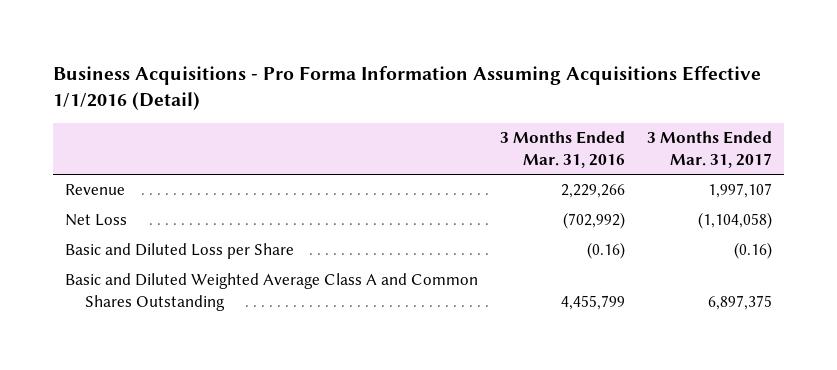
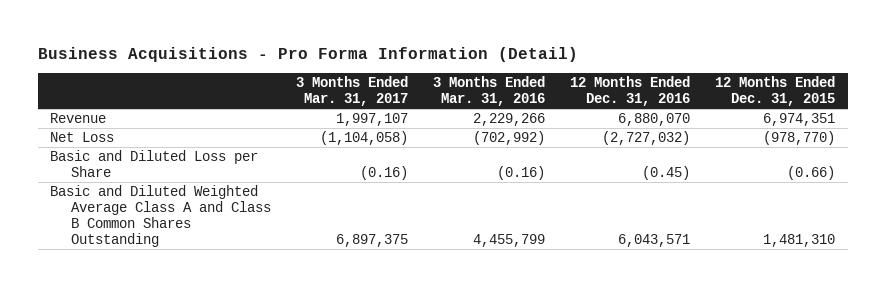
- Business Acquisitions - Pro Forma Information Assuming Acquisitions Effective 1/1/2016 (Detail)
+ Business Acquisitions - Pro Forma Information (Detail)
- | 3 Months Ended Mar. 31, 2016 | 3 Months Ended Mar. 31, 2017
+ | 3 Months Ended Mar. 31, 2017 | 3 Months Ended Mar. 31, 2016 | 12 Months Ended Dec. 31, 2016 | 12 Months Ended Dec. 31, 2015
- Basic and Diluted Weighted Average Class A and Common Shares Outstanding | 4,455,799 | 6,897,375
+ Basic and Diluted Weighted Average Class A and Class B Common Shares Outstanding | 6,897,375 | 4,455,799 | 6,043,571 | 1,481,310

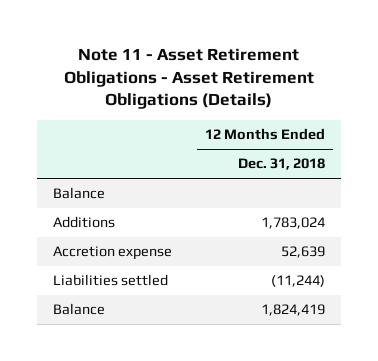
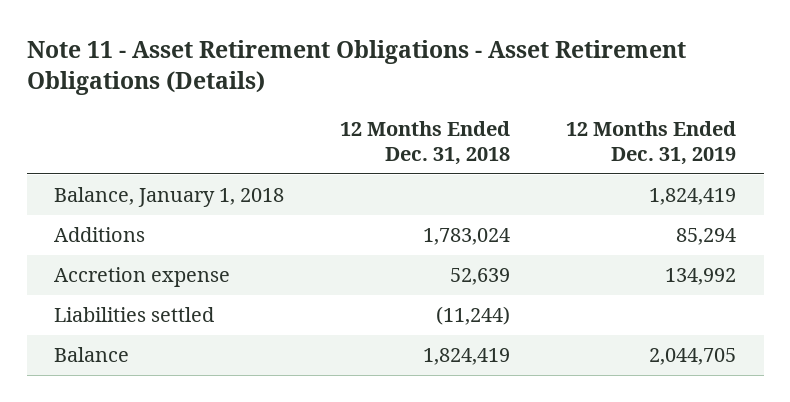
- | 12 Months Ended Dec. 31, 2018
+ | 12 Months Ended Dec. 31, 2018 | 12 Months Ended Dec. 31, 2019
- Balance
+ Balance, January 1, 2018 | | 1,824,419

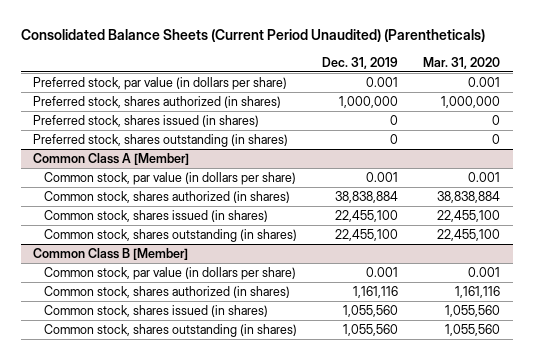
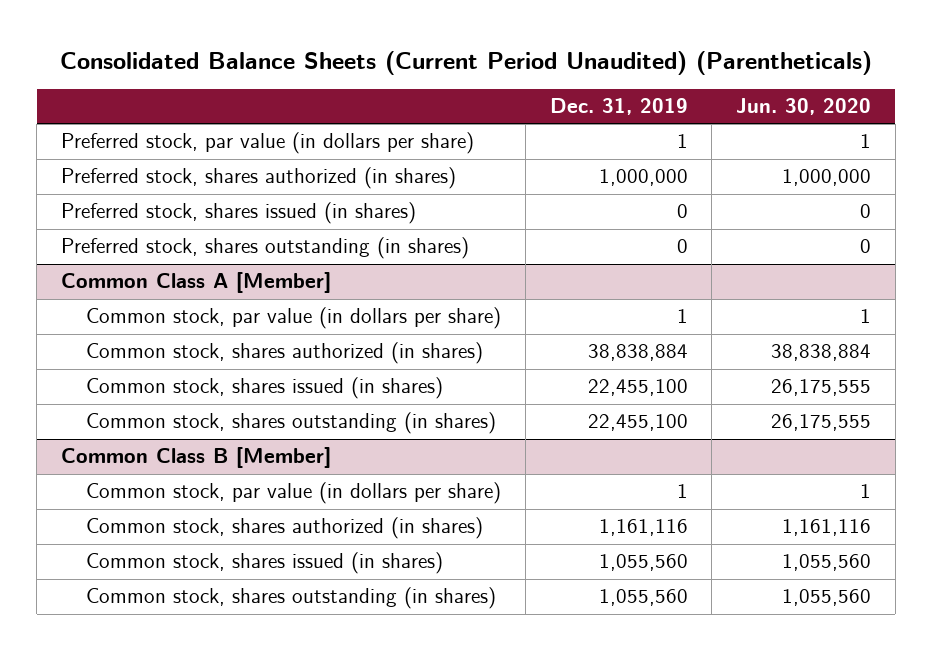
- | Dec. 31, 2019 | Mar. 31, 2020
+ | Dec. 31, 2019 | Jun. 30, 2020
- Preferred stock, par value (in dollars per share) | 0.001 | 0.001
+ Preferred stock, par value (in dollars per share) | 1 | 1
@ Common Class A [Member]
- Common stock, par value (in dollars per share) | 0.001 | 0.001
+ Common stock, par value (in dollars per share) | 1 | 1
@ Common Class B [Member]
- Common stock, par value (in dollars per share) | 0.001 | 0.001
+ Common stock, par value (in dollars per share) | 1 | 1

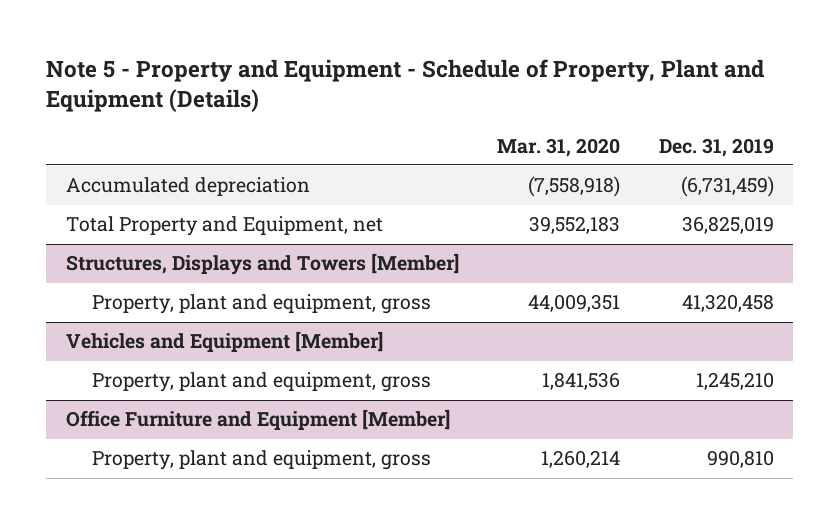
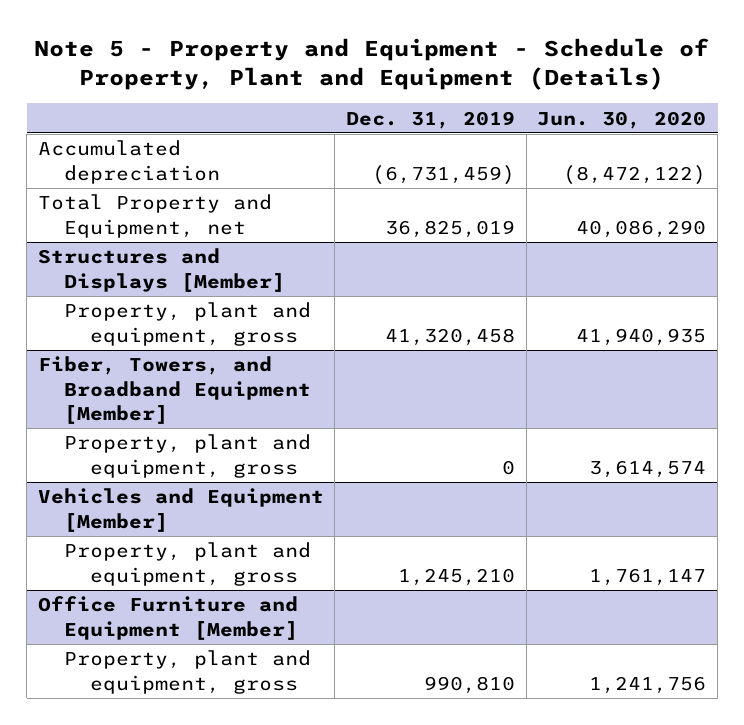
- | Mar. 31, 2020 | Dec. 31, 2019
+ | Dec. 31, 2019 | Jun. 30, 2020
- Structures, Displays and Towers [Member]
+ Structures and Displays [Member]
+ Fiber, Towers, and Broadband Equipment [Member]
+ Property, plant and equipment, gross | 0 | 3,614,574

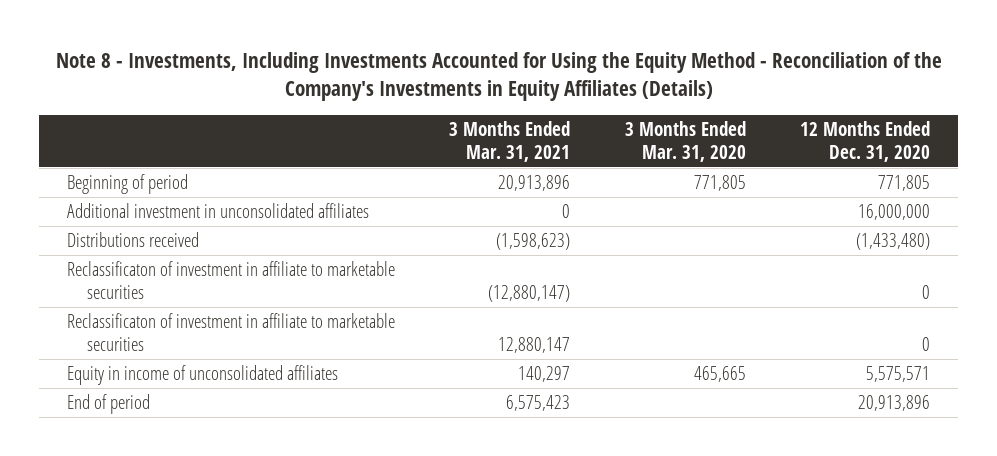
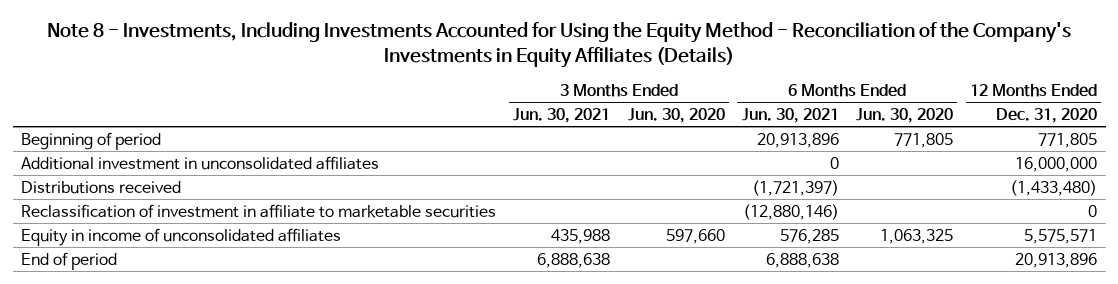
- | 3 Months Ended Mar. 31, 2021 | 3 Months Ended Mar. 31, 2020 | 12 Months Ended Dec. 31, 2020
+ | 3 Months Ended Jun. 30, 2021 | 3 Months Ended Jun. 30, 2020 | 6 Months Ended Jun. 30, 2021 | 6 Months Ended Jun. 30, 2020 | 12 Months Ended Dec. 31, 2020
- Reclassificaton of investment in affiliate to marketable securities | (12,880,147) | | 0
- Reclassificaton of investment in affiliate to marketable securities | 12,880,147 | | 0
+ Reclassification of investment in affiliate to marketable securities | | | (12,880,146) | | 0

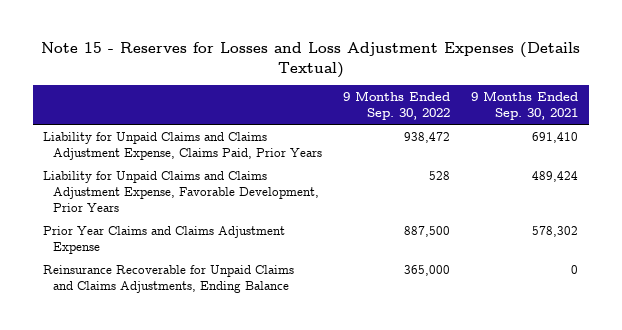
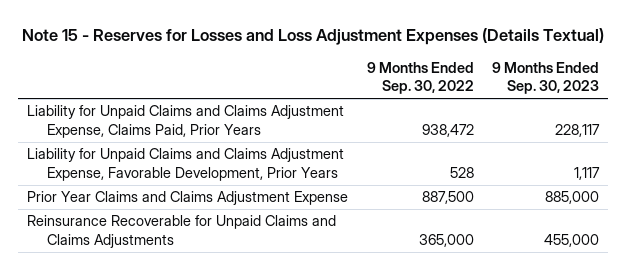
- | 9 Months Ended Sep. 30, 2022 | 9 Months Ended Sep. 30, 2021
+ | 9 Months Ended Sep. 30, 2022 | 9 Months Ended Sep. 30, 2023
- Reinsurance Recoverable for Unpaid Claims and Claims Adjustments, Ending Balance | 365,000 | 0
+ Reinsurance Recoverable for Unpaid Claims and Claims Adjustments | 365,000 | 455,000

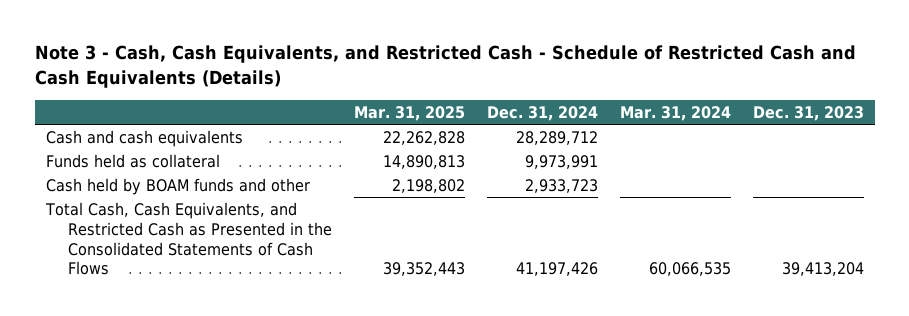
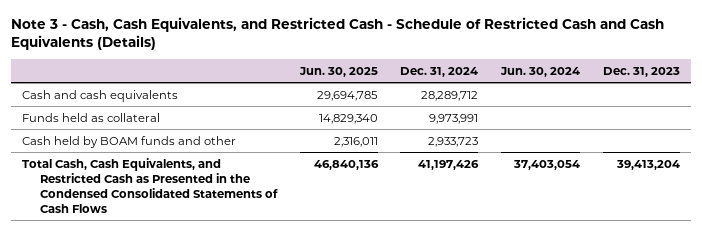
- | Mar. 31, 2025 | Dec. 31, 2024 | Mar. 31, 2024 | Dec. 31, 2023
+ | Jun. 30, 2025 | Dec. 31, 2024 | Jun. 30, 2024 | Dec. 31, 2023
- Total Cash, Cash Equivalents, and Restricted Cash as Presented in the Consolidated Statements of Cash Flows | 39,352,443 | 41,197,426 | 60,066,535 | 39,413,204
+ Total Cash, Cash Equivalents, and Restricted Cash as Presented in the Condensed Consolidated Statements of Cash Flows | 46,840,136 | 41,197,426 | 37,403,054 | 39,413,204

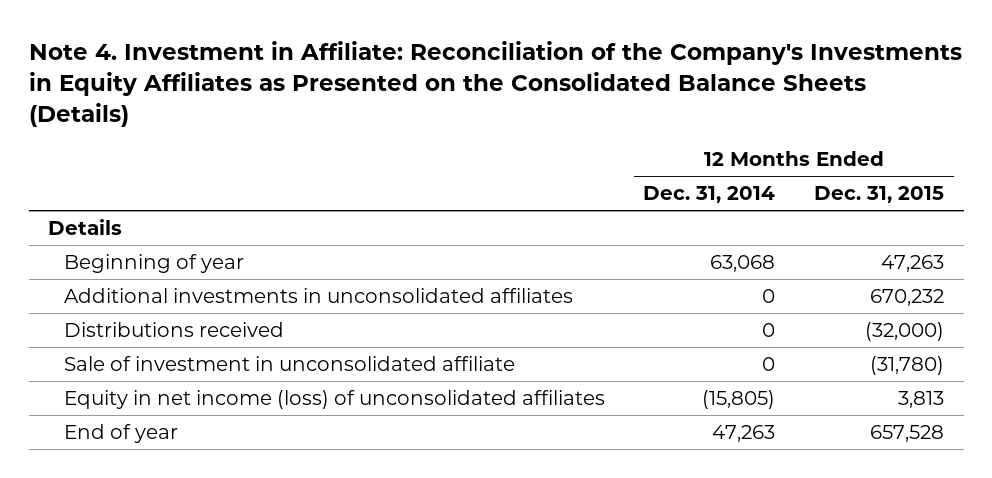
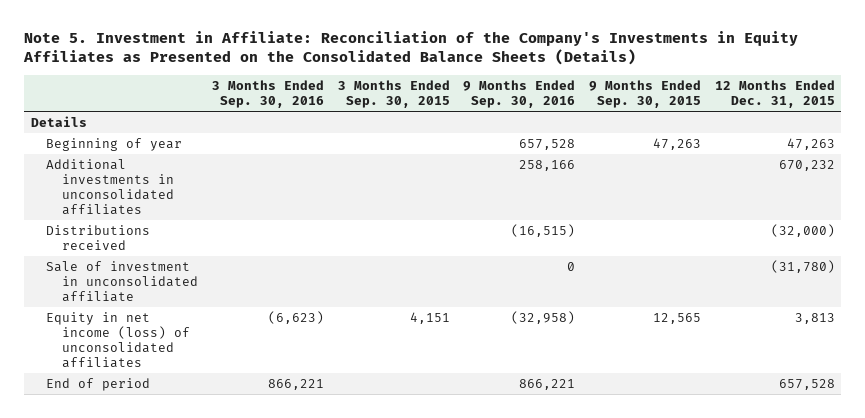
- Note 4. Investment in Affiliate: Reconciliation of the Company's Investments in Equity Affiliates as Presented on the Consolidated Balance Sheets (Details)
+ Note 5. Investment in Affiliate: Reconciliation of the Company's Investments in Equity Affiliates as Presented on the Consolidated Balance Sheets (Details)
- | 12 Months Ended Dec. 31, 2014 | 12 Months Ended Dec. 31, 2015
+ | 3 Months Ended Sep. 30, 2016 | 3 Months Ended Sep. 30, 2015 | 9 Months Ended Sep. 30, 2016 | 9 Months Ended Sep. 30, 2015 | 12 Months Ended Dec. 31, 2015
- End of year | 47,263 | 657,528
+ End of period | 866,221 | | 866,221 | | 657,528

